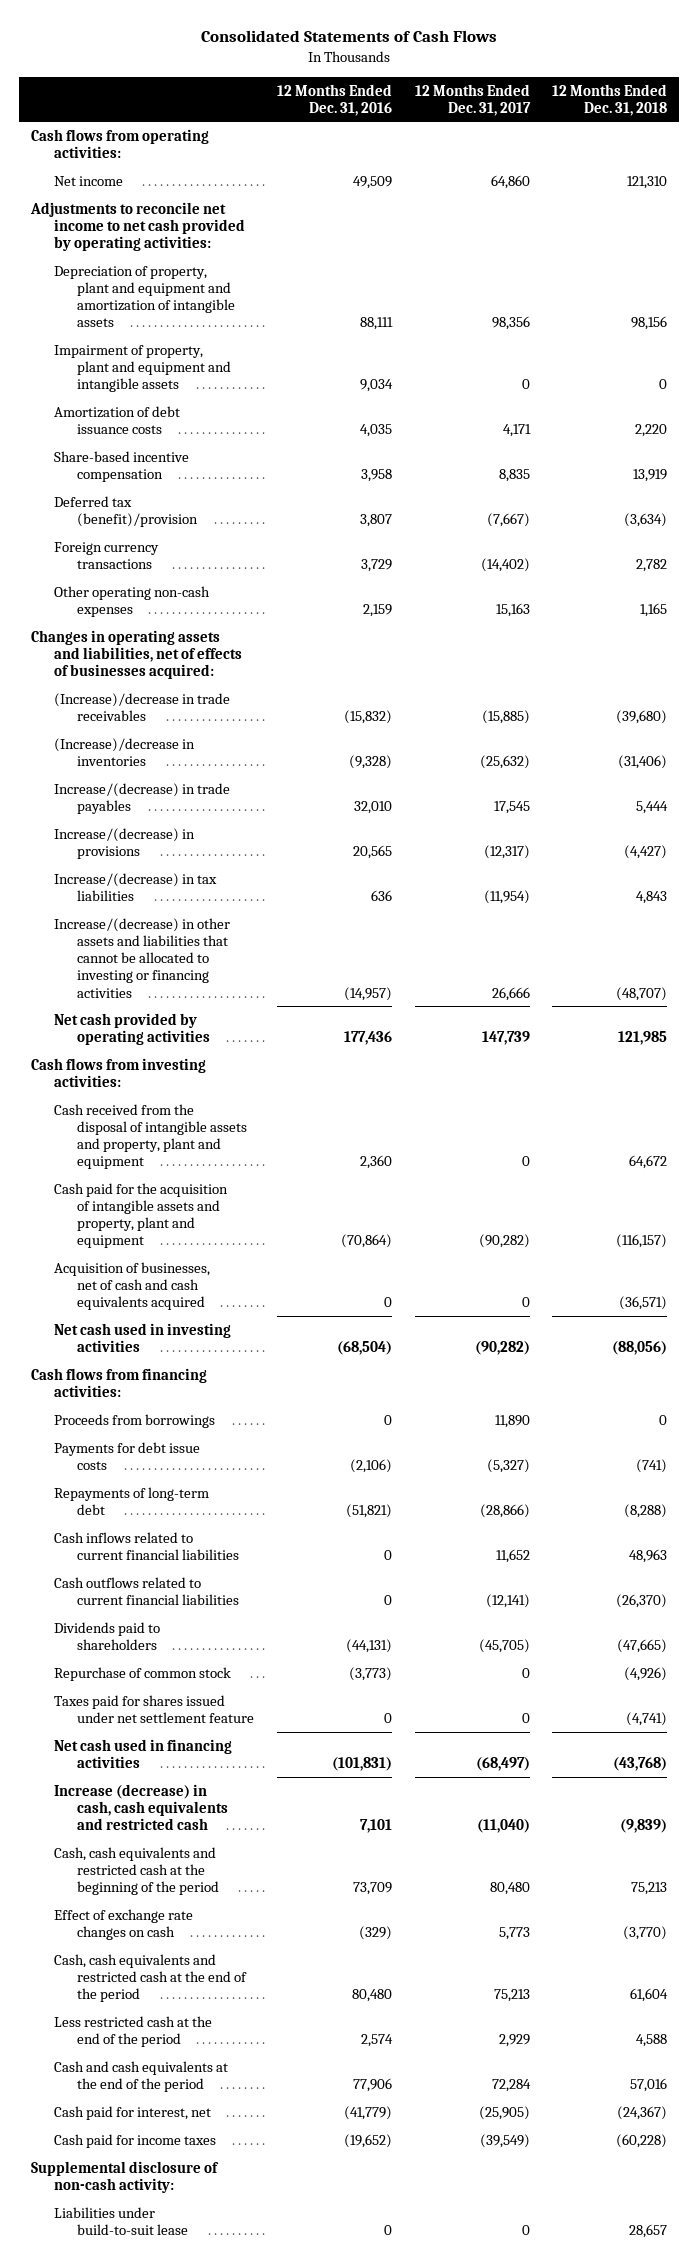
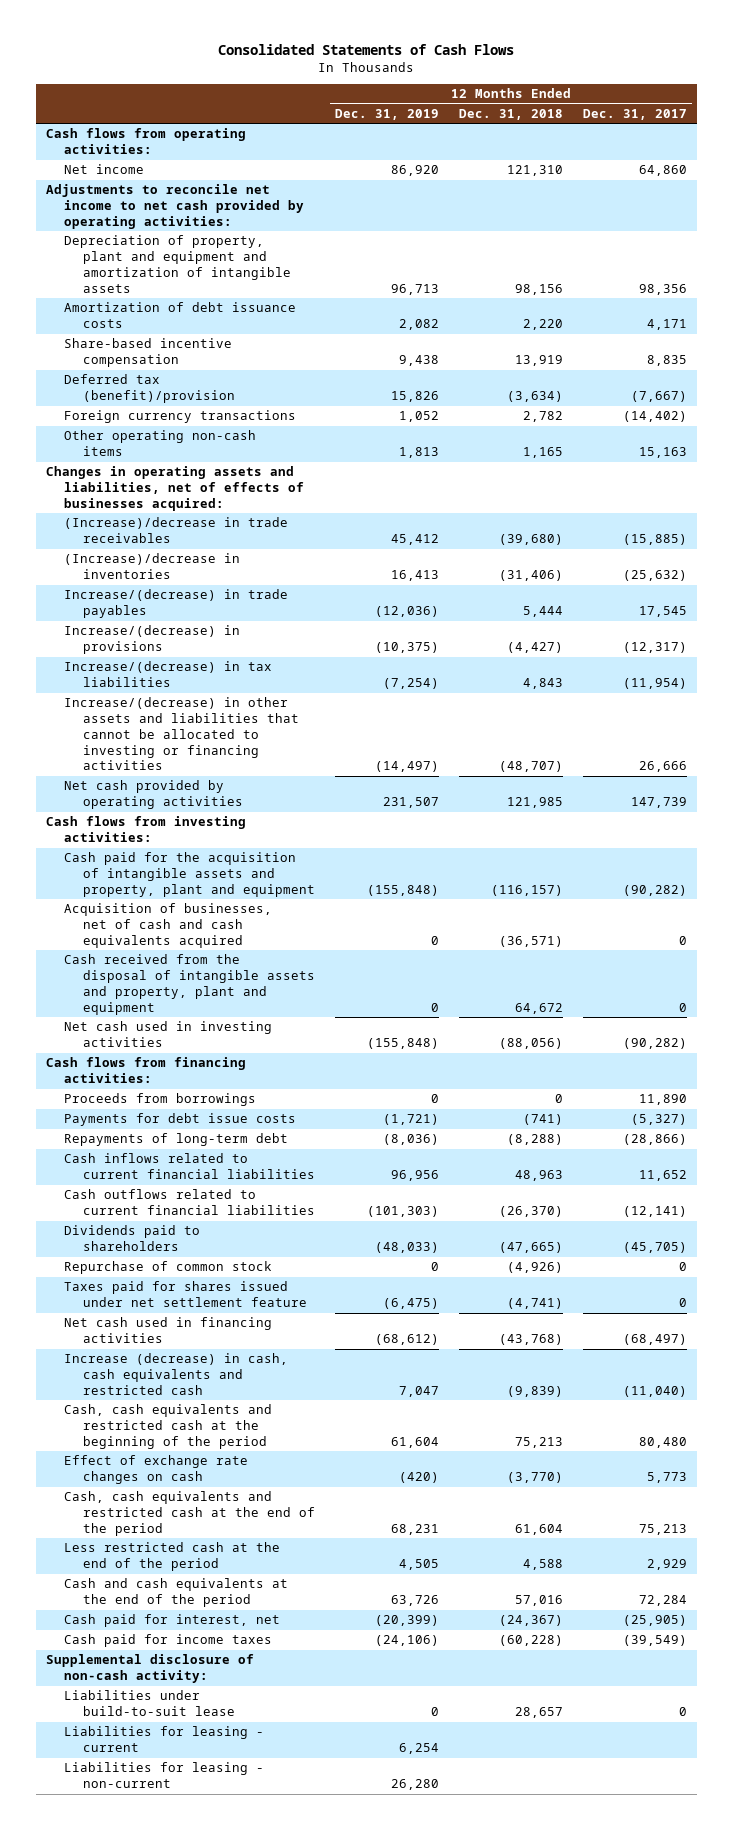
- | 12 Months Ended Dec. 31, 2016 | 12 Months Ended Dec. 31, 2017 | 12 Months Ended Dec. 31, 2018
+ | 12 Months Ended Dec. 31, 2019 | 12 Months Ended Dec. 31, 2018 | 12 Months Ended Dec. 31, 2017
- Impairment of property, plant and equipment and intangible assets | 9,034 | 0 | 0
- Other operating non-cash expenses | 2,159 | 15,163 | 1,165
+ Other operating non-cash items | 1,813 | 1,165 | 15,163
moved down: Cash received from the disposal of intangible assets and property, plant and equipment | 0 | 64,672 | 0
+ Liabilities for leasing - current | 6,254 | |
+ Liabilities for leasing - non-current | 26,280 | |

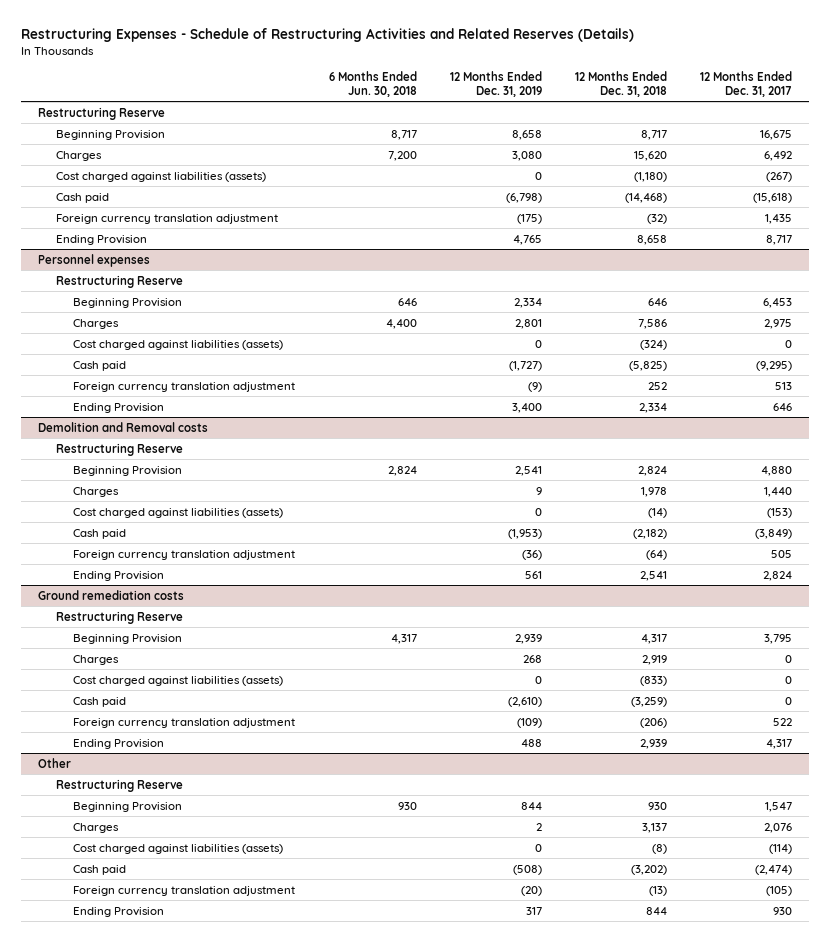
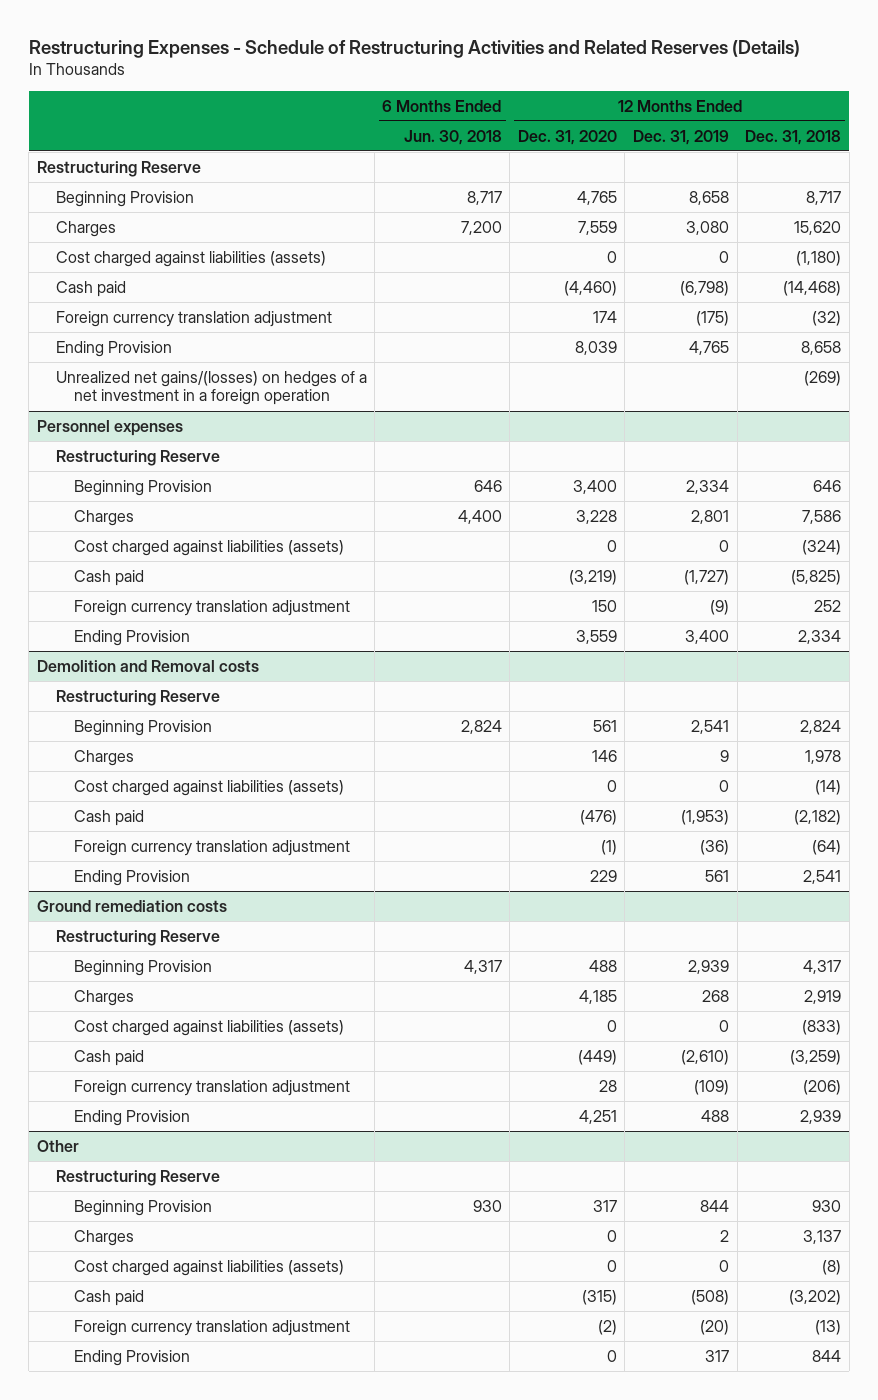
- | 6 Months Ended Jun. 30, 2018 | 12 Months Ended Dec. 31, 2019 | 12 Months Ended Dec. 31, 2018 | 12 Months Ended Dec. 31, 2017
+ | 6 Months Ended Jun. 30, 2018 | 12 Months Ended Dec. 31, 2020 | 12 Months Ended Dec. 31, 2019 | 12 Months Ended Dec. 31, 2018
+ Unrealized net gains/(losses) on hedges of a net investment in a foreign operation | | | | (269)

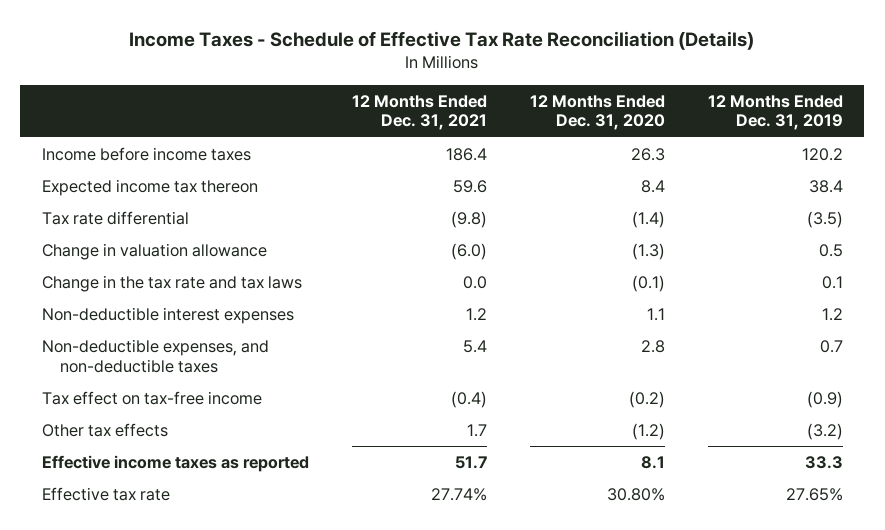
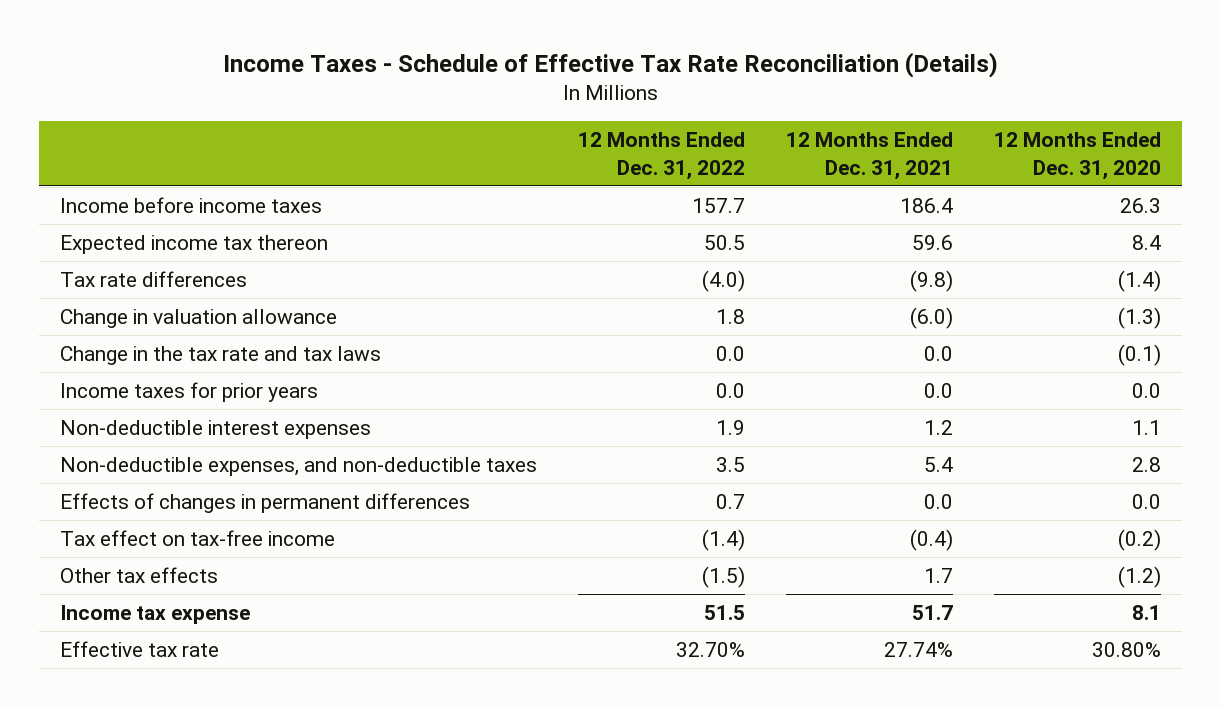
- | 12 Months Ended Dec. 31, 2021 | 12 Months Ended Dec. 31, 2020 | 12 Months Ended Dec. 31, 2019
+ | 12 Months Ended Dec. 31, 2022 | 12 Months Ended Dec. 31, 2021 | 12 Months Ended Dec. 31, 2020
- Tax rate differential | (9.8) | (1.4) | (3.5)
+ Tax rate differences | (4.0) | (9.8) | (1.4)
+ Income taxes for prior years | 0.0 | 0.0 | 0.0
+ Effects of changes in permanent differences | 0.7 | 0.0 | 0.0
- Effective income taxes as reported | 51.7 | 8.1 | 33.3
+ Income tax expense | 51.5 | 51.7 | 8.1

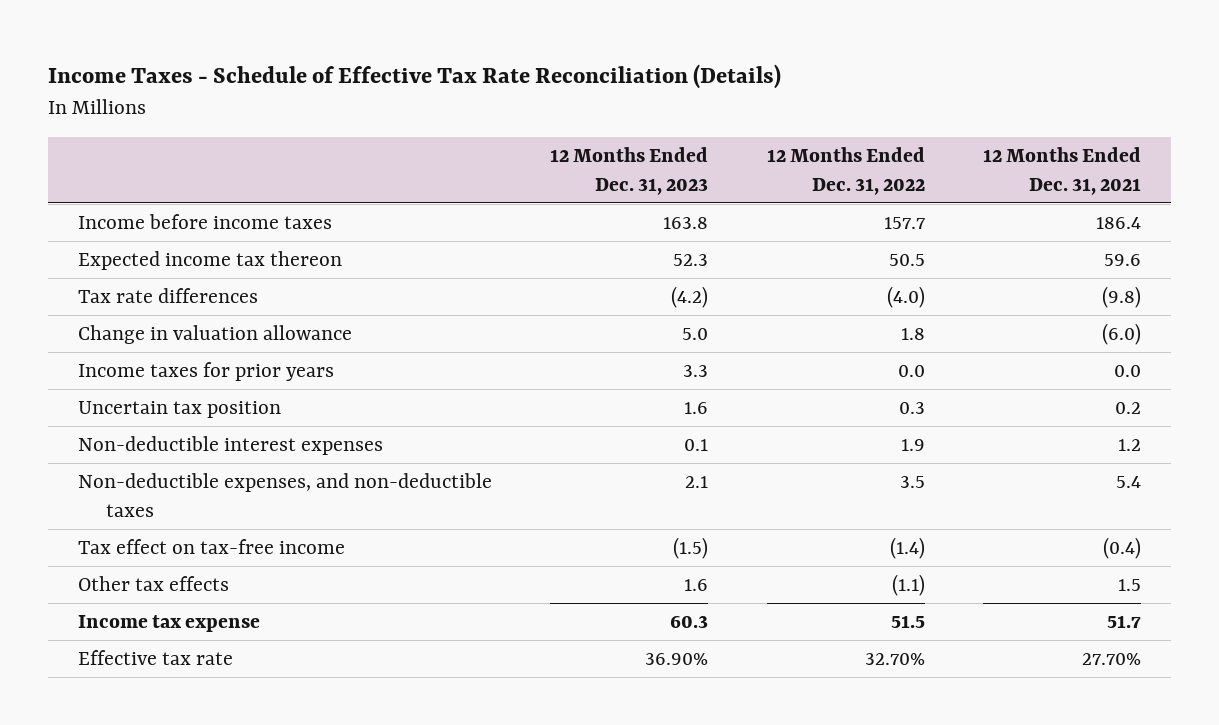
- | 12 Months Ended Dec. 31, 2022 | 12 Months Ended Dec. 31, 2021 | 12 Months Ended Dec. 31, 2020
+ | 12 Months Ended Dec. 31, 2023 | 12 Months Ended Dec. 31, 2022 | 12 Months Ended Dec. 31, 2021
- Change in the tax rate and tax laws | 0.0 | 0.0 | (0.1)
+ Uncertain tax position | 1.6 | 0.3 | 0.2
- Effects of changes in permanent differences | 0.7 | 0.0 | 0.0
- Other tax effects | (1.5) | 1.7 | (1.2)
+ Other tax effects | 1.6 | (1.1) | 1.5
- Effective tax rate | 32.70% | 27.74% | 30.80%
+ Effective tax rate | 36.90% | 32.70% | 27.70%

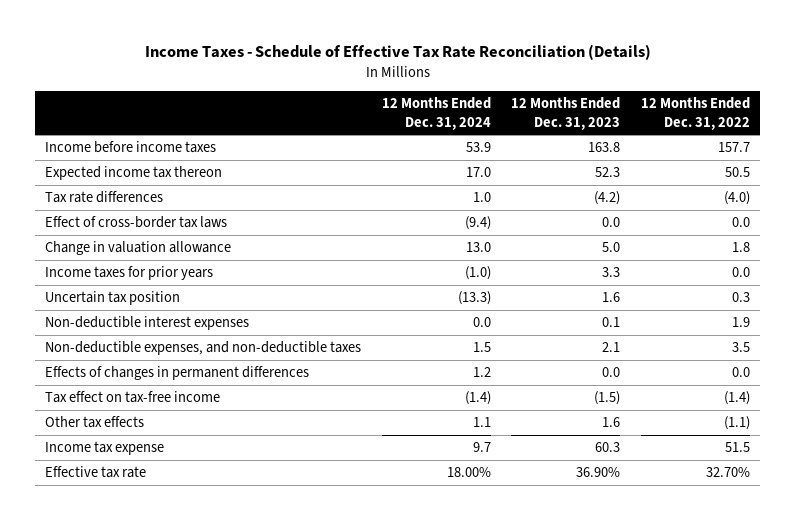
- | 12 Months Ended Dec. 31, 2023 | 12 Months Ended Dec. 31, 2022 | 12 Months Ended Dec. 31, 2021
+ | 12 Months Ended Dec. 31, 2024 | 12 Months Ended Dec. 31, 2023 | 12 Months Ended Dec. 31, 2022
+ Effect of cross-border tax laws | (9.4) | 0.0 | 0.0
+ Effects of changes in permanent differences | 1.2 | 0.0 | 0.0

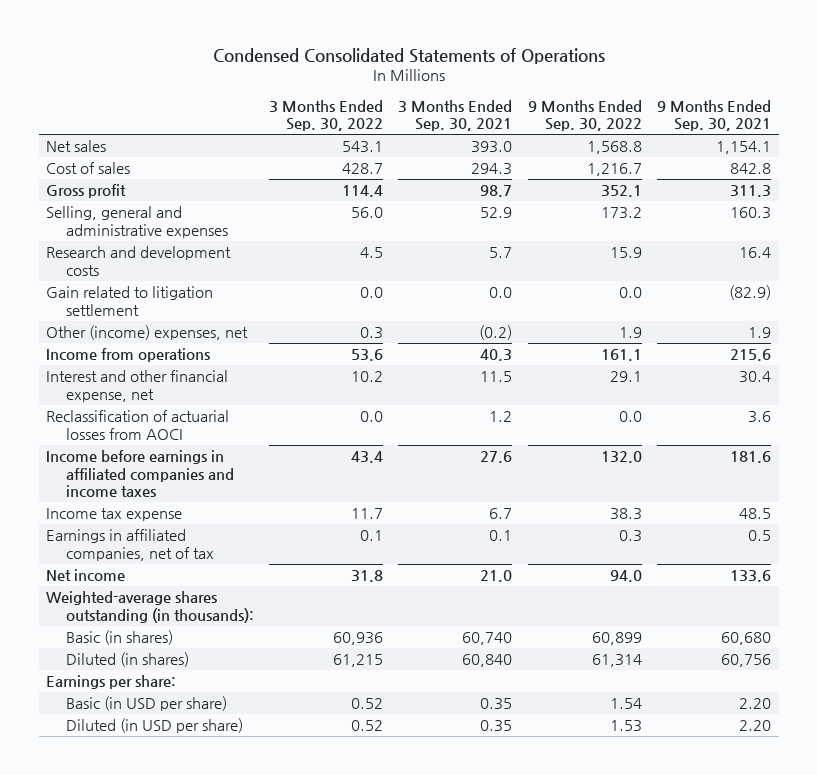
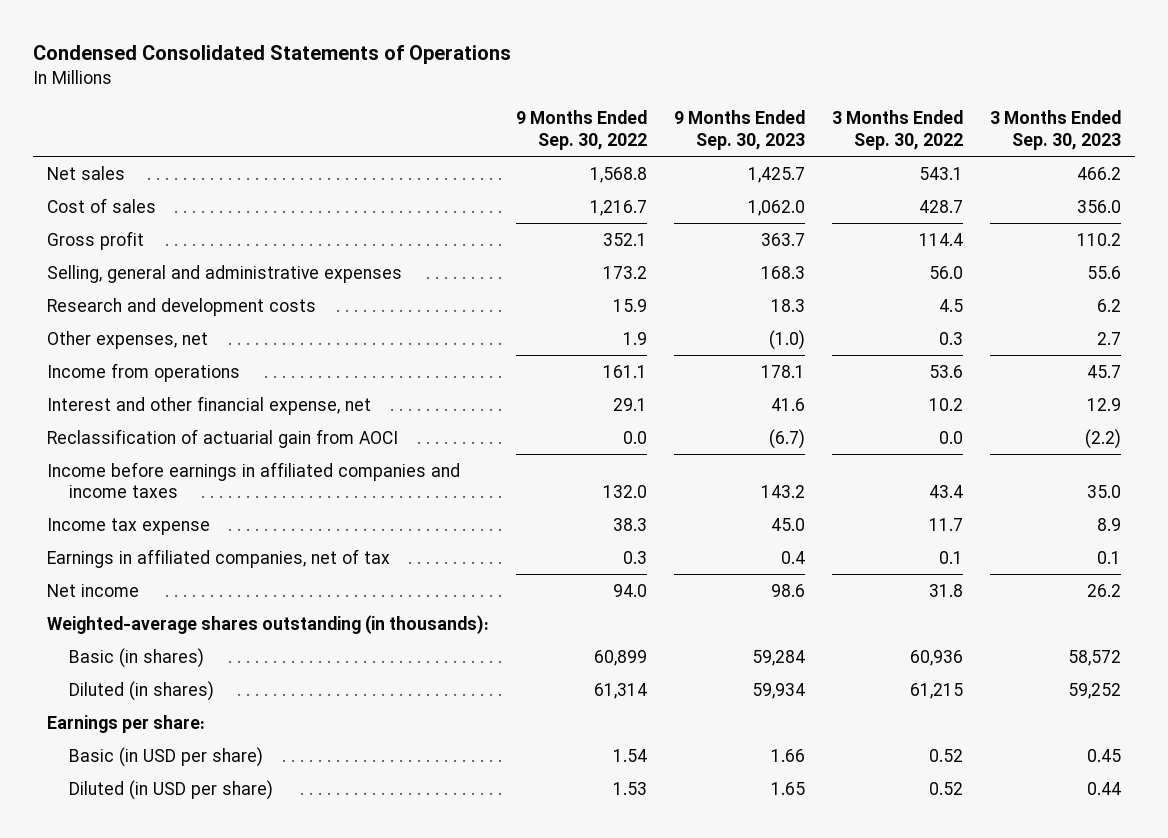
- | 3 Months Ended Sep. 30, 2022 | 3 Months Ended Sep. 30, 2021 | 9 Months Ended Sep. 30, 2022 | 9 Months Ended Sep. 30, 2021
+ | 9 Months Ended Sep. 30, 2022 | 9 Months Ended Sep. 30, 2023 | 3 Months Ended Sep. 30, 2022 | 3 Months Ended Sep. 30, 2023
- Gain related to litigation settlement | 0.0 | 0.0 | 0.0 | (82.9)
- Other (income) expenses, net | 0.3 | (0.2) | 1.9 | 1.9
+ Other expenses, net | 1.9 | (1.0) | 0.3 | 2.7
- Reclassification of actuarial losses from AOCI | 0.0 | 1.2 | 0.0 | 3.6
+ Reclassification of actuarial gain from AOCI | 0.0 | (6.7) | 0.0 | (2.2)

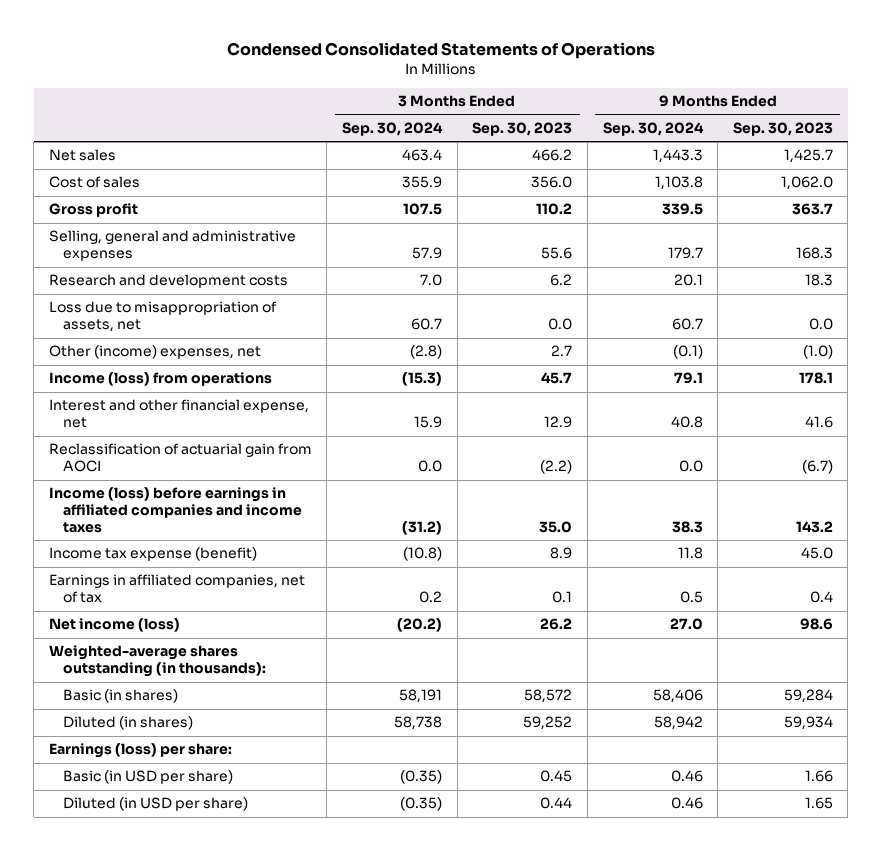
- | 9 Months Ended Sep. 30, 2022 | 9 Months Ended Sep. 30, 2023 | 3 Months Ended Sep. 30, 2022 | 3 Months Ended Sep. 30, 2023
+ | 3 Months Ended Sep. 30, 2024 | 3 Months Ended Sep. 30, 2023 | 9 Months Ended Sep. 30, 2024 | 9 Months Ended Sep. 30, 2023
- Other expenses, net | 1.9 | (1.0) | 0.3 | 2.7
- Income from operations | 161.1 | 178.1 | 53.6 | 45.7
+ Loss due to misappropriation of assets, net | 60.7 | 0.0 | 60.7 | 0.0
+ Other (income) expenses, net | (2.8) | 2.7 | (0.1) | (1.0)
+ Income (loss) from operations | (15.3) | 45.7 | 79.1 | 178.1
- Income before earnings in affiliated companies and income taxes | 132.0 | 143.2 | 43.4 | 35.0
- Income tax expense | 38.3 | 45.0 | 11.7 | 8.9
+ Income (loss) before earnings in affiliated companies and income taxes | (31.2) | 35.0 | 38.3 | 143.2
+ Income tax expense (benefit) | (10.8) | 8.9 | 11.8 | 45.0
- Net income | 94.0 | 98.6 | 31.8 | 26.2
+ Net income (loss) | (20.2) | 26.2 | 27.0 | 98.6
- Earnings per share:
+ Earnings (loss) per share:

